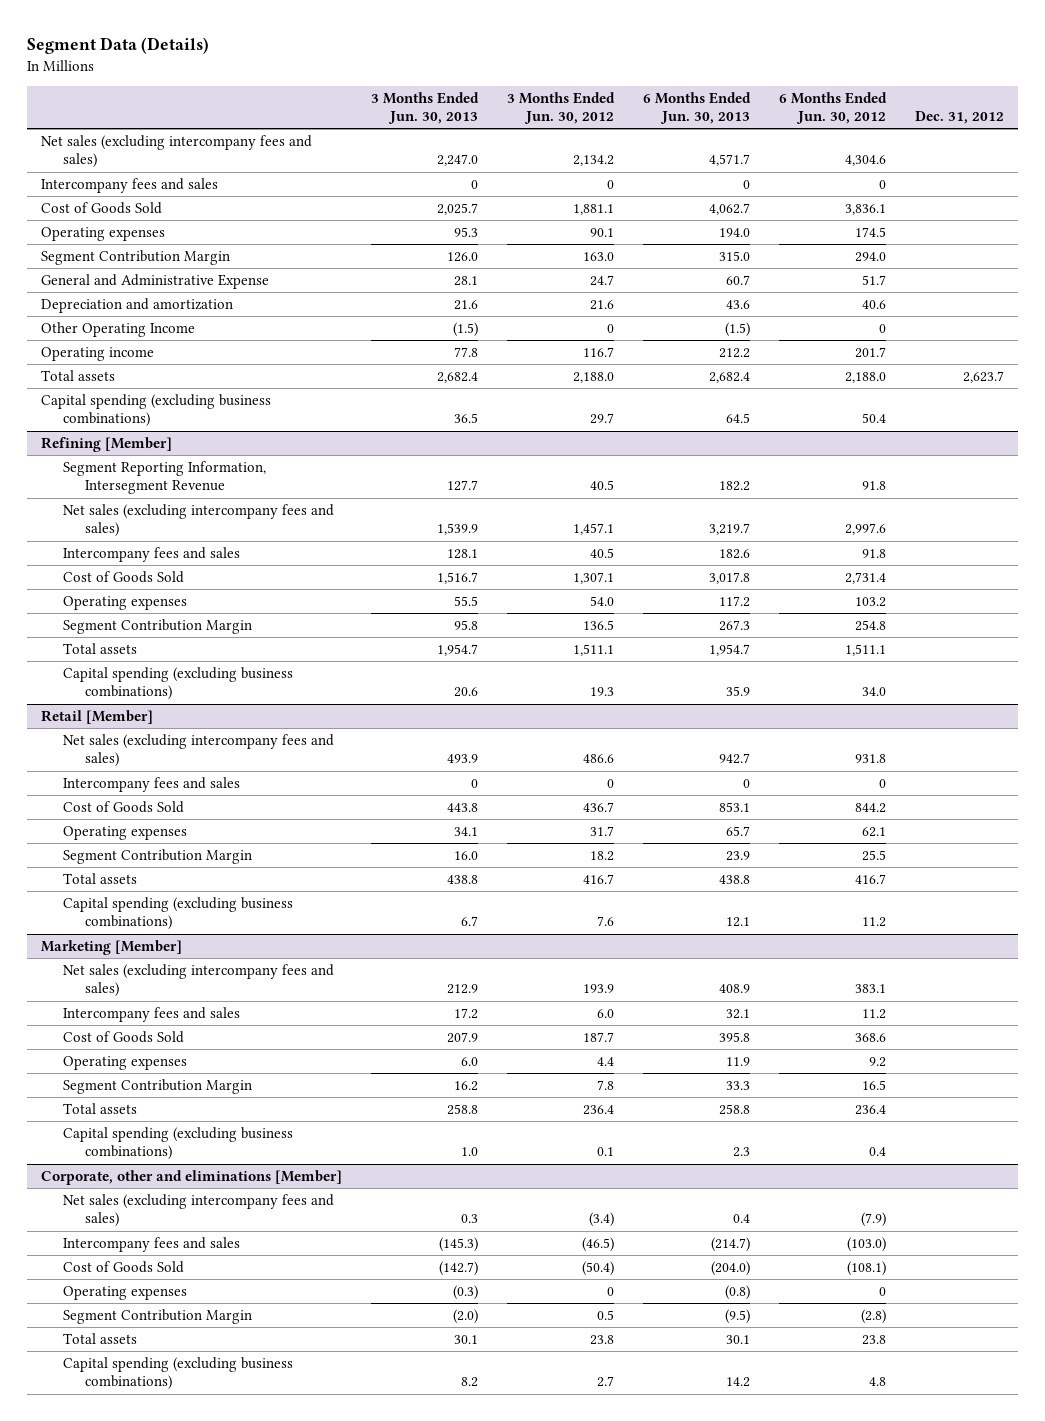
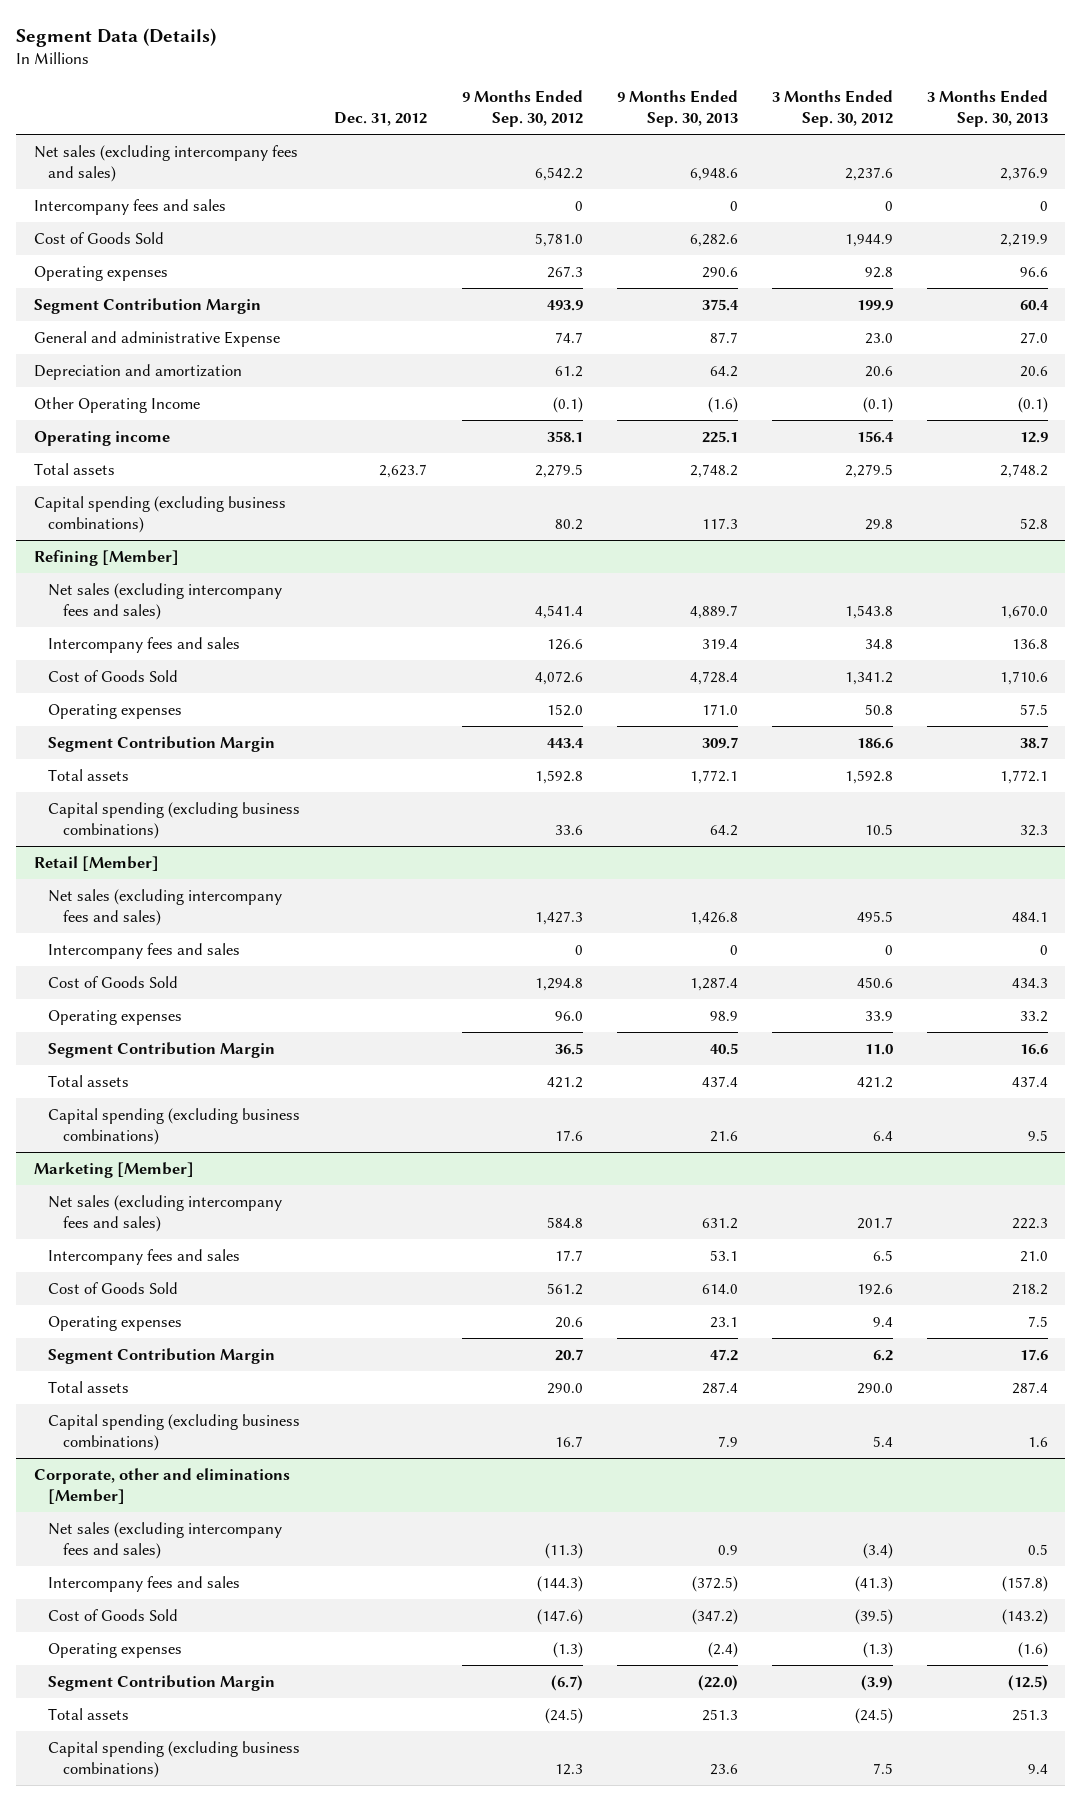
- | 3 Months Ended Jun. 30, 2013 | 3 Months Ended Jun. 30, 2012 | 6 Months Ended Jun. 30, 2013 | 6 Months Ended Jun. 30, 2012 | Dec. 31, 2012
+ | Dec. 31, 2012 | 9 Months Ended Sep. 30, 2012 | 9 Months Ended Sep. 30, 2013 | 3 Months Ended Sep. 30, 2012 | 3 Months Ended Sep. 30, 2013
- General and Administrative Expense | 28.1 | 24.7 | 60.7 | 51.7 |
+ General and administrative Expense | | 74.7 | 87.7 | 23.0 | 27.0
@ Refining [Member]
- Segment Reporting Information, Intersegment Revenue | 127.7 | 40.5 | 182.2 | 91.8 |

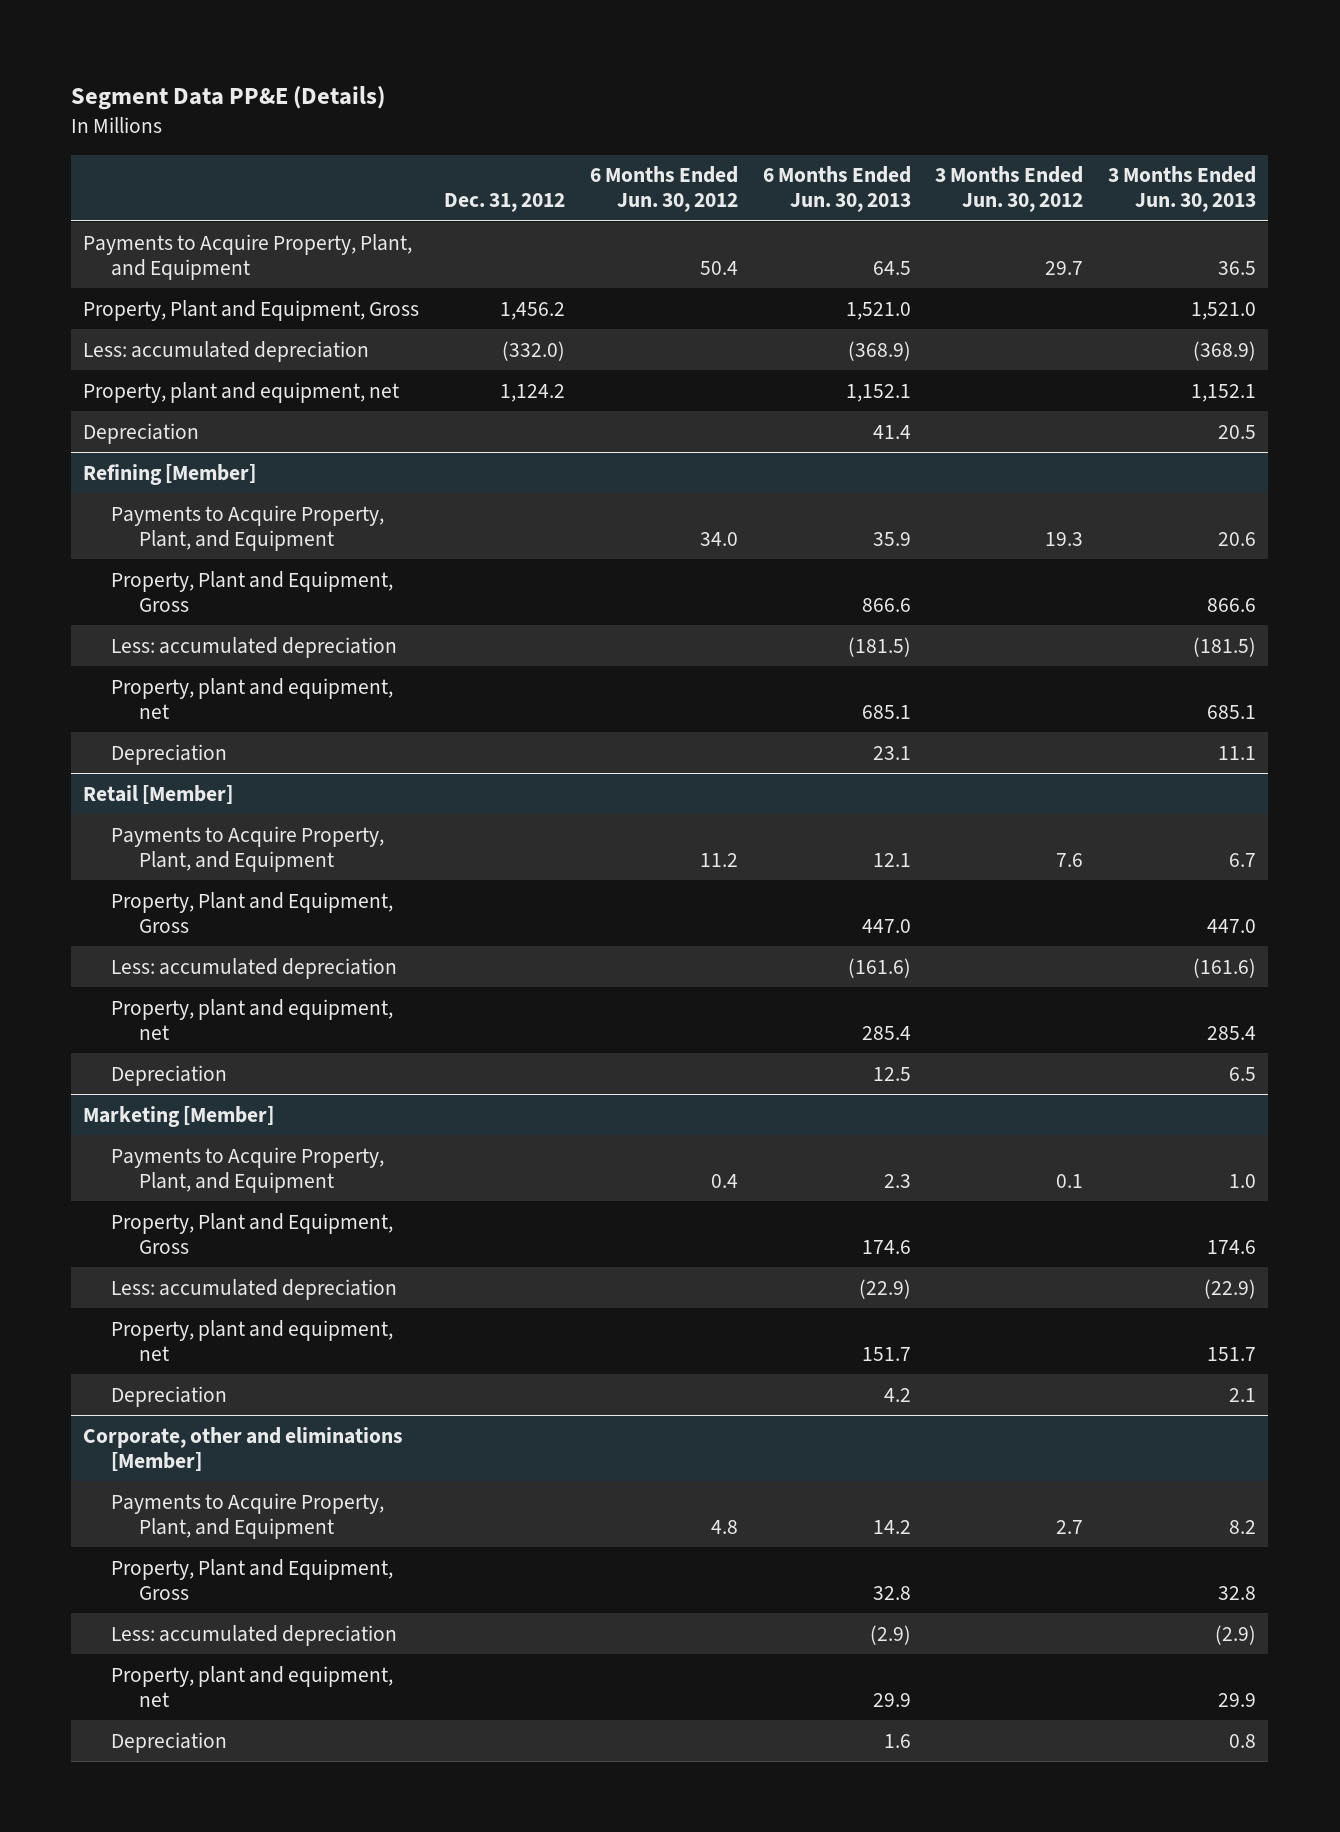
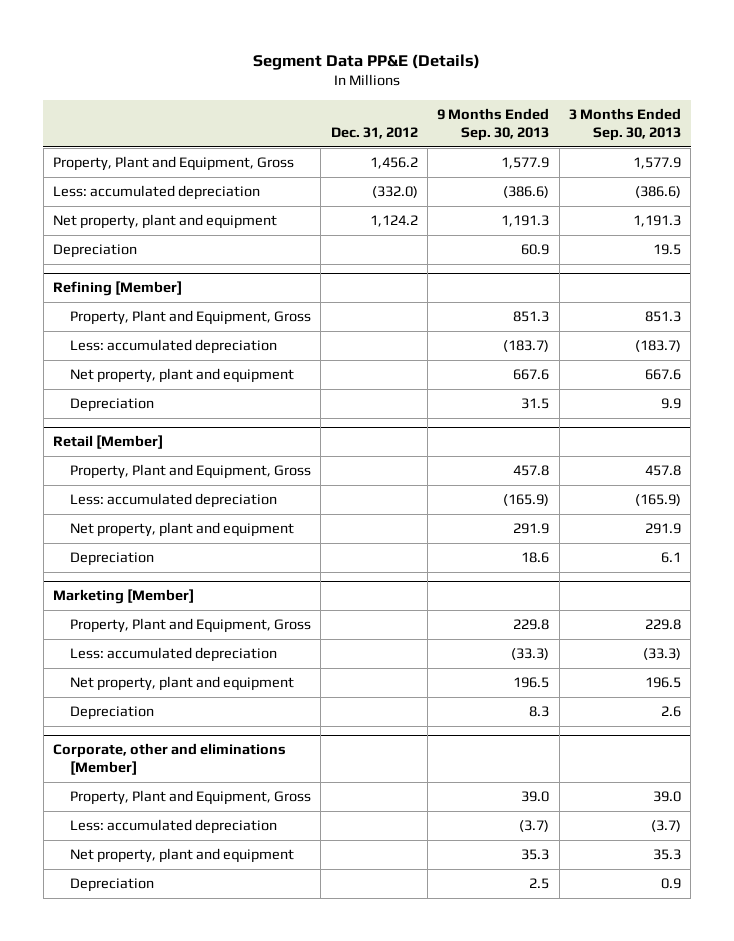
- | Dec. 31, 2012 | 6 Months Ended Jun. 30, 2012 | 6 Months Ended Jun. 30, 2013 | 3 Months Ended Jun. 30, 2012 | 3 Months Ended Jun. 30, 2013
+ | Dec. 31, 2012 | 9 Months Ended Sep. 30, 2013 | 3 Months Ended Sep. 30, 2013
- Payments to Acquire Property, Plant, and Equipment | | 50.4 | 64.5 | 29.7 | 36.5
- Property, plant and equipment, net | 1,124.2 | | 1,152.1 | | 1,152.1
+ Net property, plant and equipment | 1,124.2 | 1,191.3 | 1,191.3
@ Refining [Member]
- Payments to Acquire Property, Plant, and Equipment | | 34.0 | 35.9 | 19.3 | 20.6
- Property, plant and equipment, net | | | 685.1 | | 685.1
+ Net property, plant and equipment | | 667.6 | 667.6
@ Retail [Member]
- Payments to Acquire Property, Plant, and Equipment | | 11.2 | 12.1 | 7.6 | 6.7
- Property, plant and equipment, net | | | 285.4 | | 285.4
+ Net property, plant and equipment | | 291.9 | 291.9
@ Marketing [Member]
- Payments to Acquire Property, Plant, and Equipment | | 0.4 | 2.3 | 0.1 | 1.0
- Property, plant and equipment, net | | | 151.7 | | 151.7
+ Net property, plant and equipment | | 196.5 | 196.5
@ Corporate, other and eliminations [Member]
- Payments to Acquire Property, Plant, and Equipment | | 4.8 | 14.2 | 2.7 | 8.2
- Property, plant and equipment, net | | | 29.9 | | 29.9
+ Net property, plant and equipment | | 35.3 | 35.3

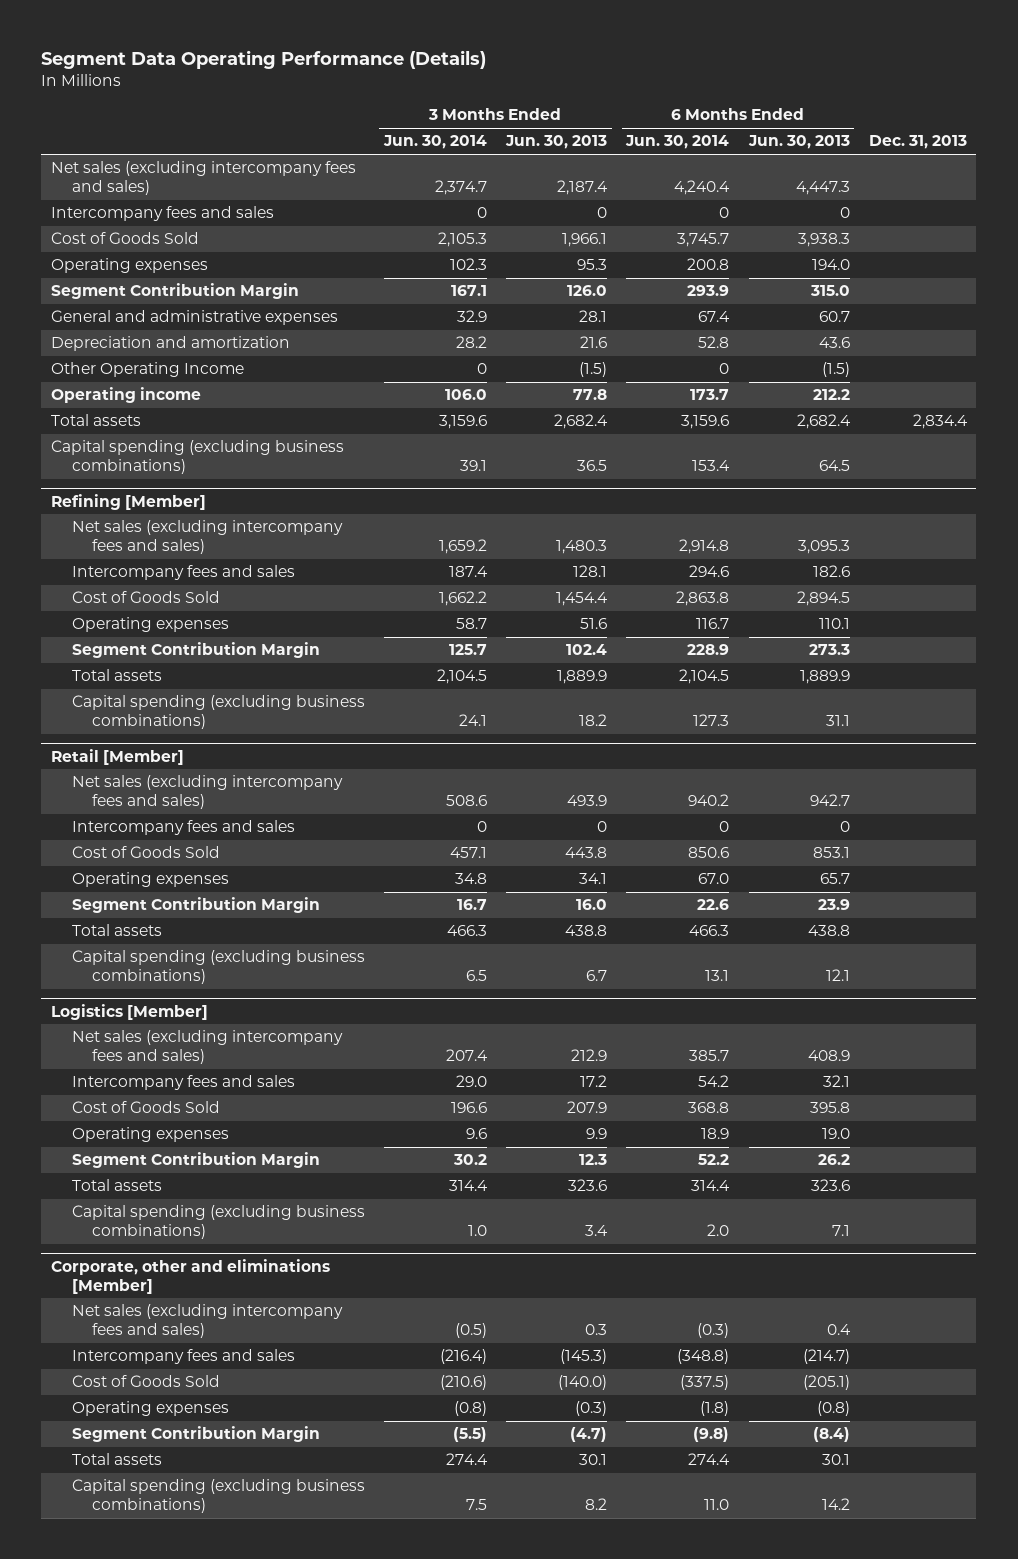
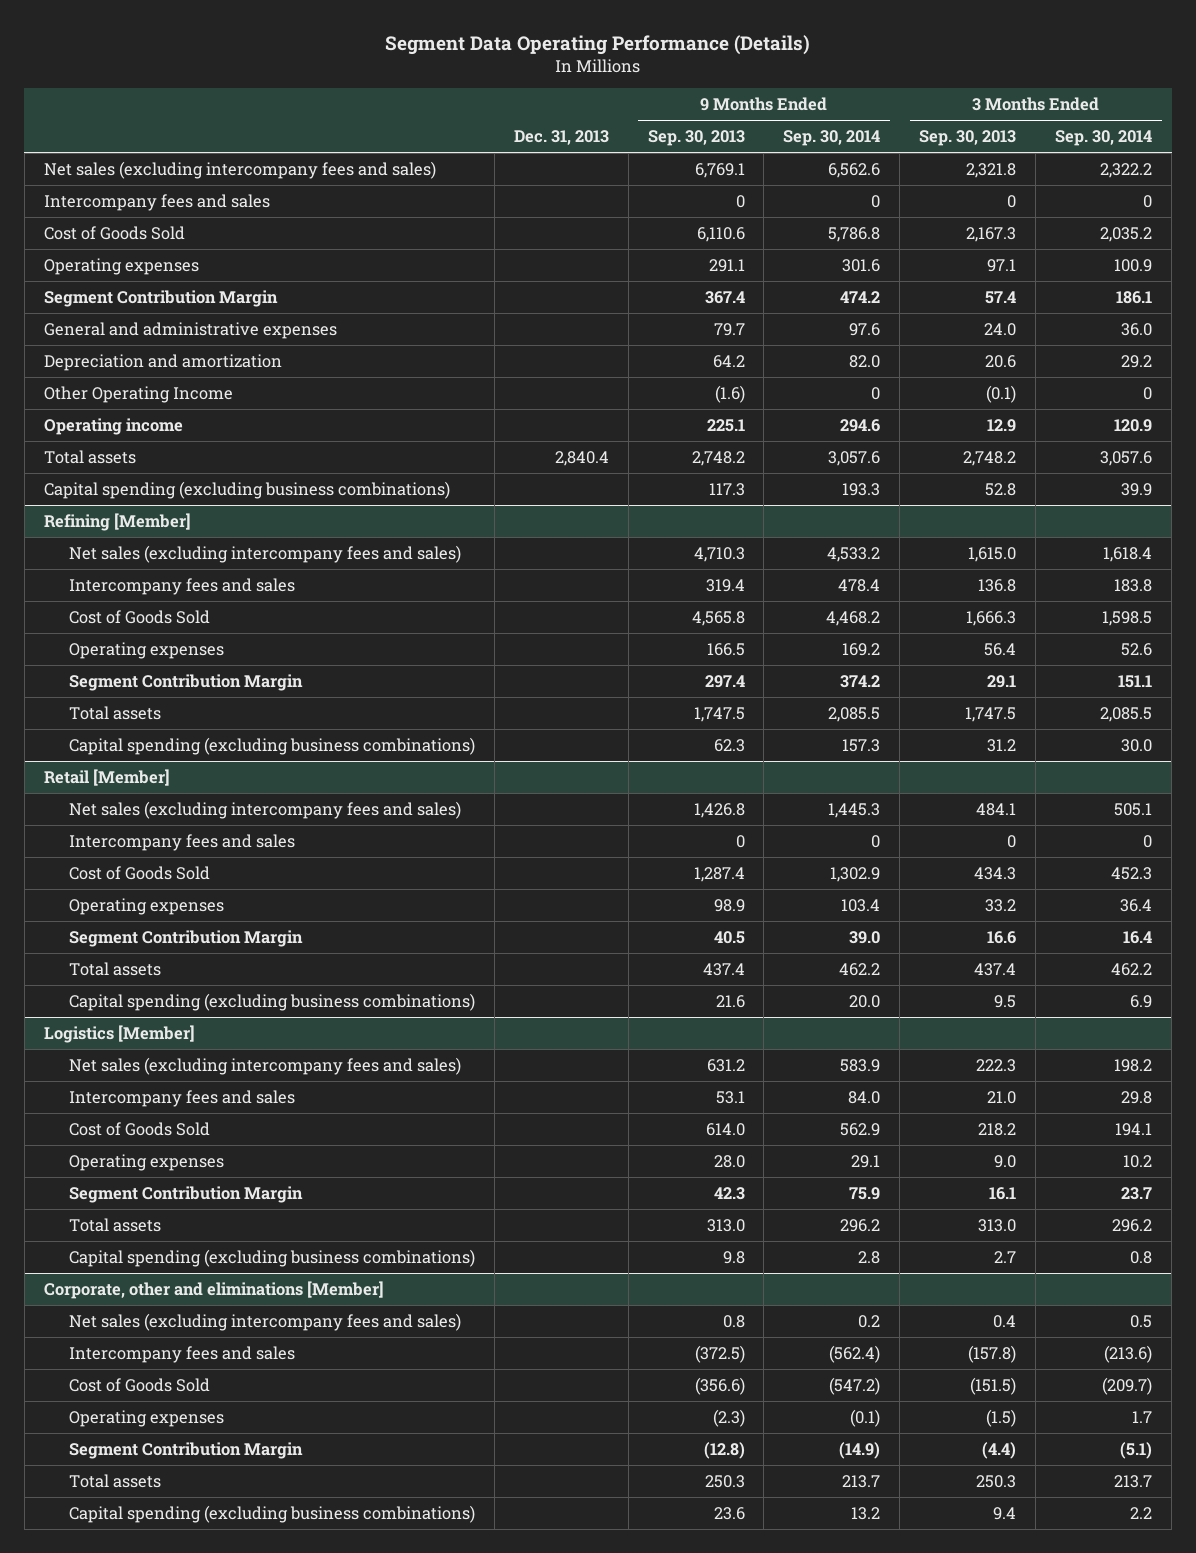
- | 3 Months Ended Jun. 30, 2014 | 3 Months Ended Jun. 30, 2013 | 6 Months Ended Jun. 30, 2014 | 6 Months Ended Jun. 30, 2013 | Dec. 31, 2013
+ | Dec. 31, 2013 | 9 Months Ended Sep. 30, 2013 | 9 Months Ended Sep. 30, 2014 | 3 Months Ended Sep. 30, 2013 | 3 Months Ended Sep. 30, 2014
- Total assets | 3,159.6 | 2,682.4 | 3,159.6 | 2,682.4 | 2,834.4
+ Total assets | 2,840.4 | 2,748.2 | 3,057.6 | 2,748.2 | 3,057.6

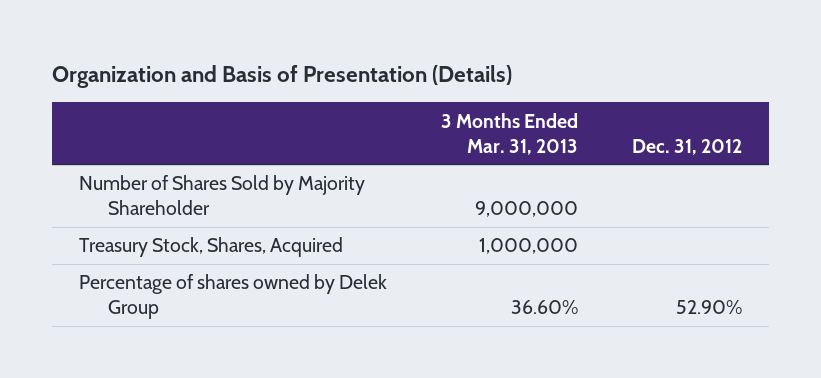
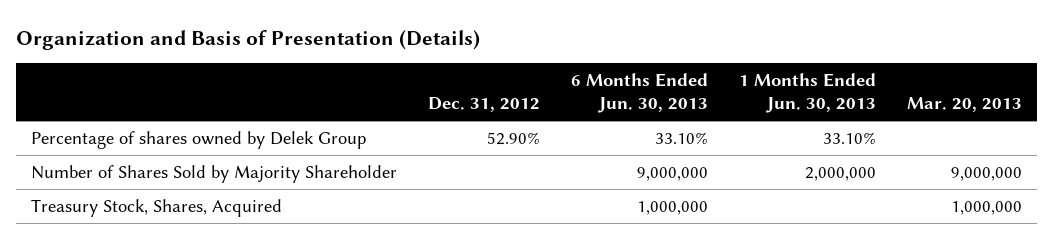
- | 3 Months Ended Mar. 31, 2013 | Dec. 31, 2012
+ | Dec. 31, 2012 | 6 Months Ended Jun. 30, 2013 | 1 Months Ended Jun. 30, 2013 | Mar. 20, 2013
moved up: Percentage of shares owned by Delek Group | 52.90% | 33.10% | 33.10% |

